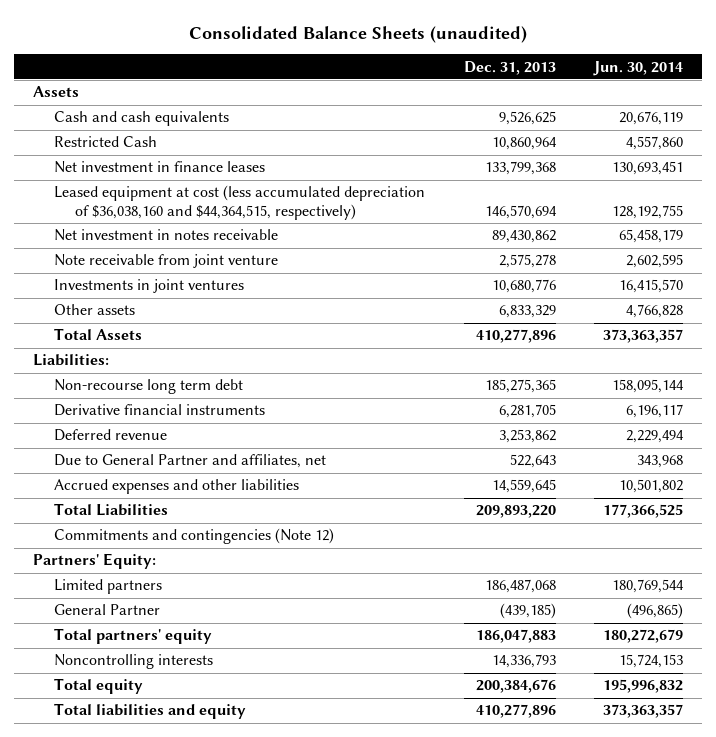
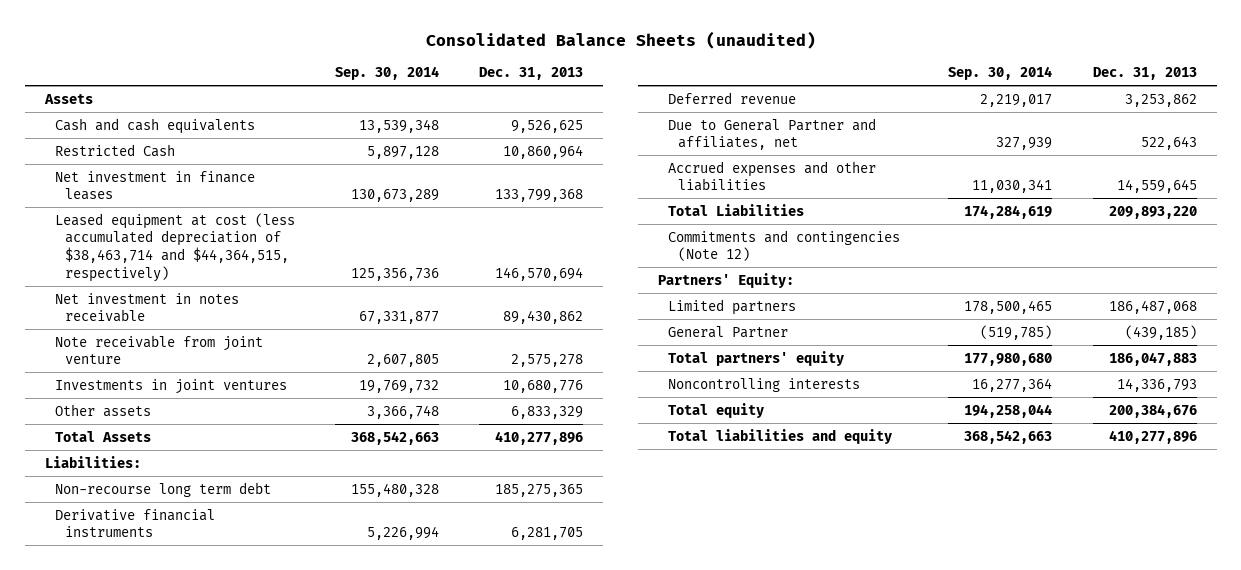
- | Dec. 31, 2013 | Jun. 30, 2014
+ | Sep. 30, 2014 | Dec. 31, 2013
- Leased equipment at cost (less accumulated depreciation of $36,038,160 and $44,364,515, respectively) | 146,570,694 | 128,192,755
+ Leased equipment at cost (less accumulated depreciation of $38,463,714 and $44,364,515, respectively) | 125,356,736 | 146,570,694

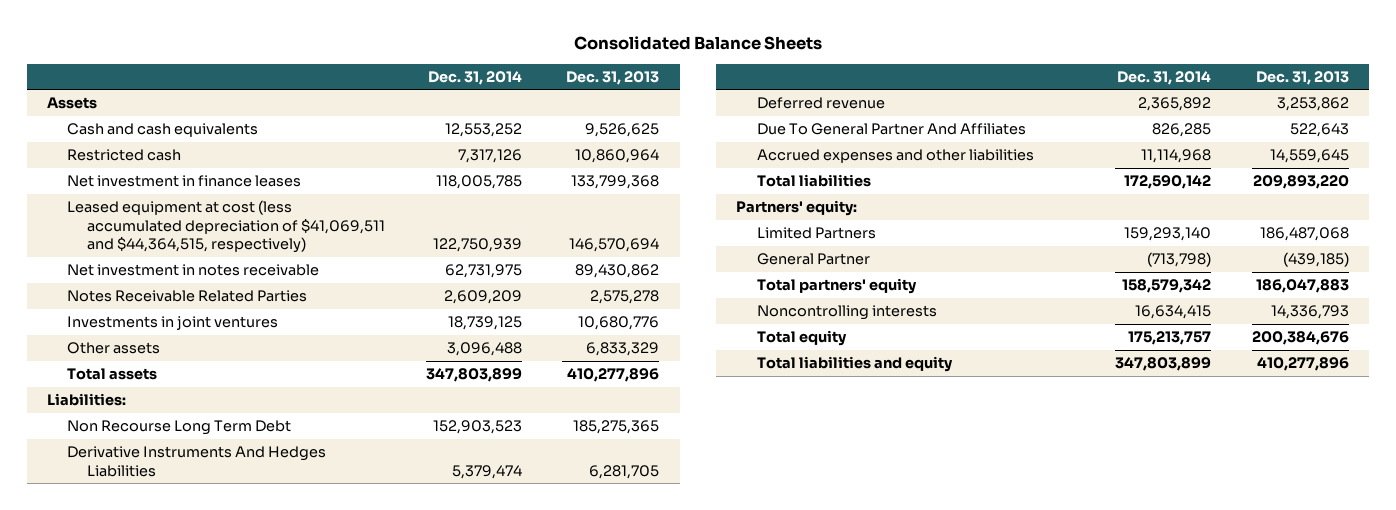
- Consolidated Balance Sheets (unaudited)
+ Consolidated Balance Sheets
- | Sep. 30, 2014 | Dec. 31, 2013
+ | Dec. 31, 2014 | Dec. 31, 2013
- Restricted Cash | 5,897,128 | 10,860,964
+ Restricted cash | 7,317,126 | 10,860,964
- Leased equipment at cost (less accumulated depreciation of $38,463,714 and $44,364,515, respectively) | 125,356,736 | 146,570,694
+ Leased equipment at cost (less accumulated depreciation of $41,069,511 and $44,364,515, respectively) | 122,750,939 | 146,570,694
- Note receivable from joint venture | 2,607,805 | 2,575,278
+ Notes Receivable Related Parties | 2,609,209 | 2,575,278
- Total Assets | 368,542,663 | 410,277,896
+ Total assets | 347,803,899 | 410,277,896
- Non-recourse long term debt | 155,480,328 | 185,275,365
- Derivative financial instruments | 5,226,994 | 6,281,705
+ Non Recourse Long Term Debt | 152,903,523 | 185,275,365
+ Derivative Instruments And Hedges Liabilities | 5,379,474 | 6,281,705
- Due to General Partner and affiliates, net | 327,939 | 522,643
+ Due To General Partner And Affiliates | 826,285 | 522,643
- Total Liabilities | 174,284,619 | 209,893,220
- Commitments and contingencies (Note 12)
- Partners' Equity:
- Limited partners | 178,500,465 | 186,487,068
+ Total liabilities | 172,590,142 | 209,893,220
+ Partners' equity:
+ Limited Partners | 159,293,140 | 186,487,068

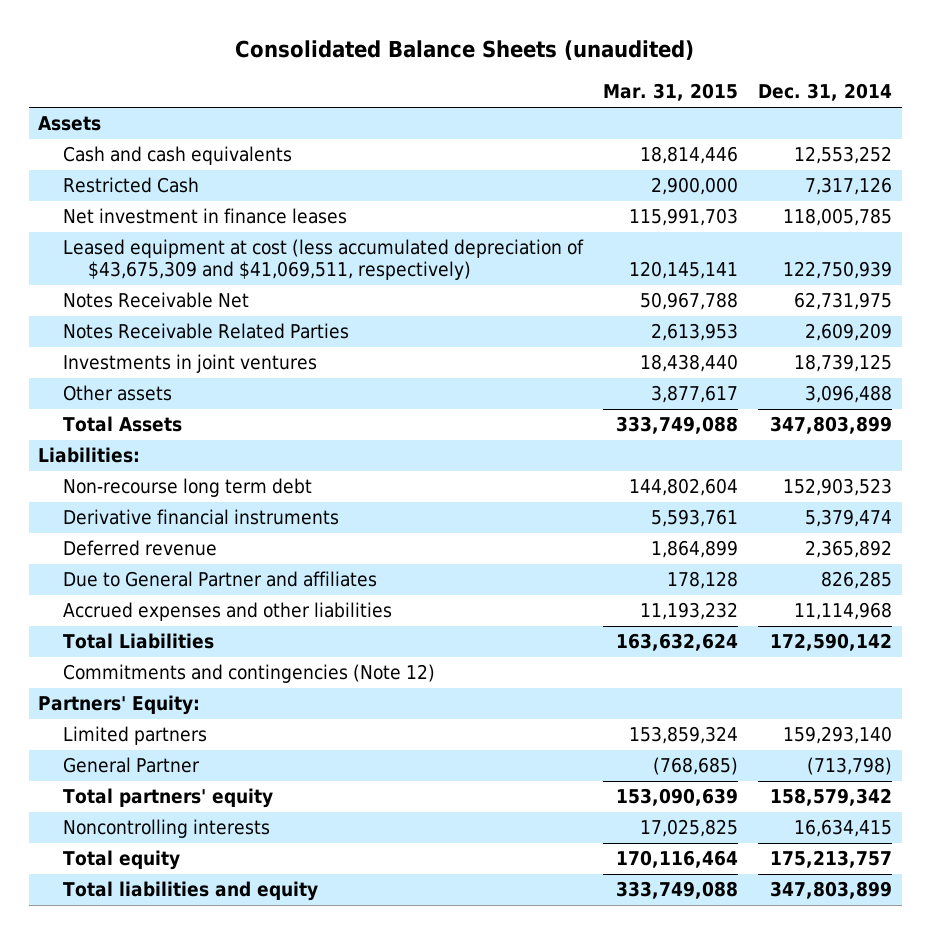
- Consolidated Balance Sheets
+ Consolidated Balance Sheets (unaudited)
- | Dec. 31, 2014 | Dec. 31, 2013
+ | Mar. 31, 2015 | Dec. 31, 2014
- Restricted cash | 7,317,126 | 10,860,964
+ Restricted Cash | 2,900,000 | 7,317,126
- Leased equipment at cost (less accumulated depreciation of $41,069,511 and $44,364,515, respectively) | 122,750,939 | 146,570,694
- Net investment in notes receivable | 62,731,975 | 89,430,862
+ Leased equipment at cost (less accumulated depreciation of $43,675,309 and $41,069,511, respectively) | 120,145,141 | 122,750,939
+ Notes Receivable Net | 50,967,788 | 62,731,975
- Total assets | 347,803,899 | 410,277,896
+ Total Assets | 333,749,088 | 347,803,899
- Non Recourse Long Term Debt | 152,903,523 | 185,275,365
- Derivative Instruments And Hedges Liabilities | 5,379,474 | 6,281,705
+ Non-recourse long term debt | 144,802,604 | 152,903,523
+ Derivative financial instruments | 5,593,761 | 5,379,474
- Due To General Partner And Affiliates | 826,285 | 522,643
+ Due to General Partner and affiliates | 178,128 | 826,285
- Total liabilities | 172,590,142 | 209,893,220
- Partners' equity:
- Limited Partners | 159,293,140 | 186,487,068
+ Total Liabilities | 163,632,624 | 172,590,142
+ Commitments and contingencies (Note 12)
+ Partners' Equity:
+ Limited partners | 153,859,324 | 159,293,140

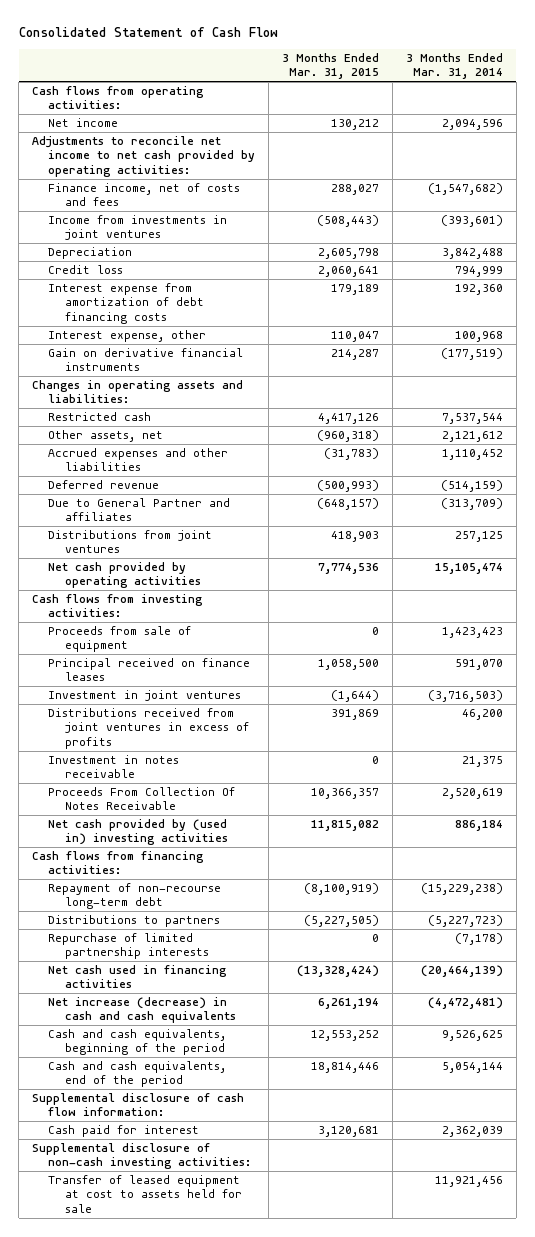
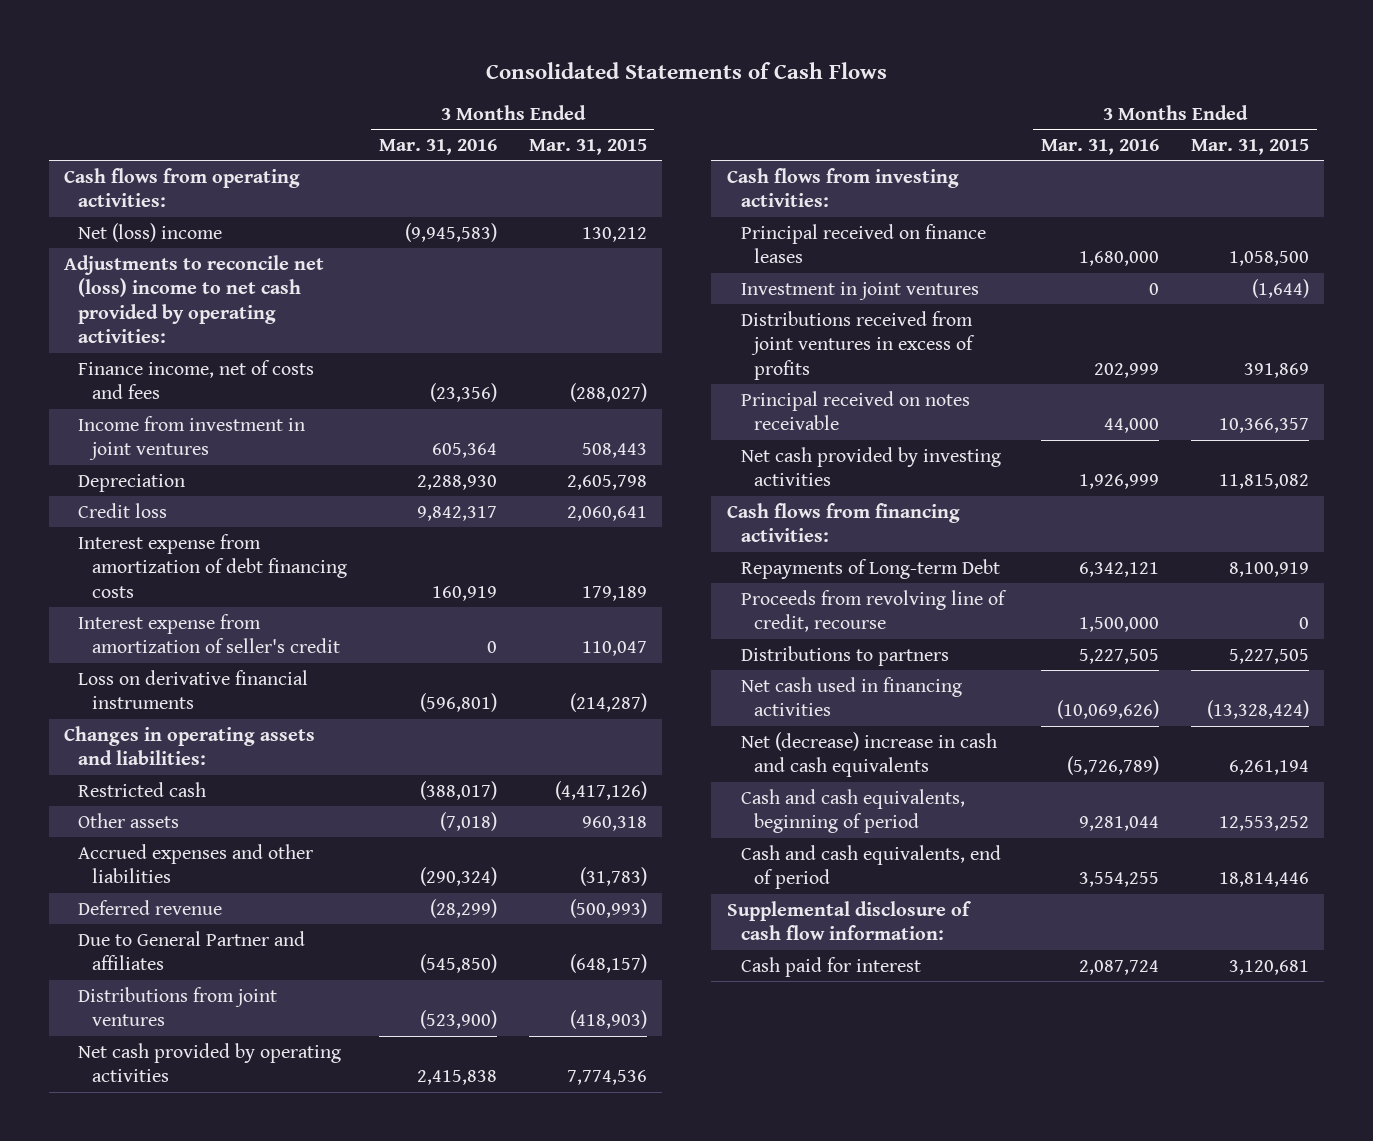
- Consolidated Statement of Cash Flow
+ Consolidated Statements of Cash Flows
- | 3 Months Ended Mar. 31, 2015 | 3 Months Ended Mar. 31, 2014
+ | 3 Months Ended Mar. 31, 2016 | 3 Months Ended Mar. 31, 2015
- Net income | 130,212 | 2,094,596
- Adjustments to reconcile net income to net cash provided by operating activities:
- Finance income, net of costs and fees | 288,027 | (1,547,682)
- Income from investments in joint ventures | (508,443) | (393,601)
+ Net (loss) income | (9,945,583) | 130,212
+ Adjustments to reconcile net (loss) income to net cash provided by operating activities:
+ Finance income, net of costs and fees | (23,356) | (288,027)
+ Income from investment in joint ventures | 605,364 | 508,443
- Interest expense, other | 110,047 | 100,968
- Gain on derivative financial instruments | 214,287 | (177,519)
+ Interest expense from amortization of seller's credit | 0 | 110,047
+ Loss on derivative financial instruments | (596,801) | (214,287)
- Restricted cash | 4,417,126 | 7,537,544
- Other assets, net | (960,318) | 2,121,612
+ Restricted cash | (388,017) | (4,417,126)
+ Other assets | (7,018) | 960,318
- Distributions from joint ventures | 418,903 | 257,125
+ Distributions from joint ventures | (523,900) | (418,903)
- Proceeds from sale of equipment | 0 | 1,423,423
- Investment in notes receivable | 0 | 21,375
- Proceeds From Collection Of Notes Receivable | 10,366,357 | 2,520,619
- Net cash provided by (used in) investing activities | 11,815,082 | 886,184
+ Principal received on notes receivable | 44,000 | 10,366,357
+ Net cash provided by investing activities | 1,926,999 | 11,815,082
- Repayment of non-recourse long-term debt | (8,100,919) | (15,229,238)
- Distributions to partners | (5,227,505) | (5,227,723)
- Repurchase of limited partnership interests | 0 | (7,178)
+ Repayments of Long-term Debt | 6,342,121 | 8,100,919
+ Proceeds from revolving line of credit, recourse | 1,500,000 | 0
+ Distributions to partners | 5,227,505 | 5,227,505
- Net increase (decrease) in cash and cash equivalents | 6,261,194 | (4,472,481)
- Cash and cash equivalents, beginning of the period | 12,553,252 | 9,526,625
- Cash and cash equivalents, end of the period | 18,814,446 | 5,054,144
+ Net (decrease) increase in cash and cash equivalents | (5,726,789) | 6,261,194
+ Cash and cash equivalents, beginning of period | 9,281,044 | 12,553,252
+ Cash and cash equivalents, end of period | 3,554,255 | 18,814,446
- Supplemental disclosure of non-cash investing activities:
- Transfer of leased equipment at cost to assets held for sale | | 11,921,456

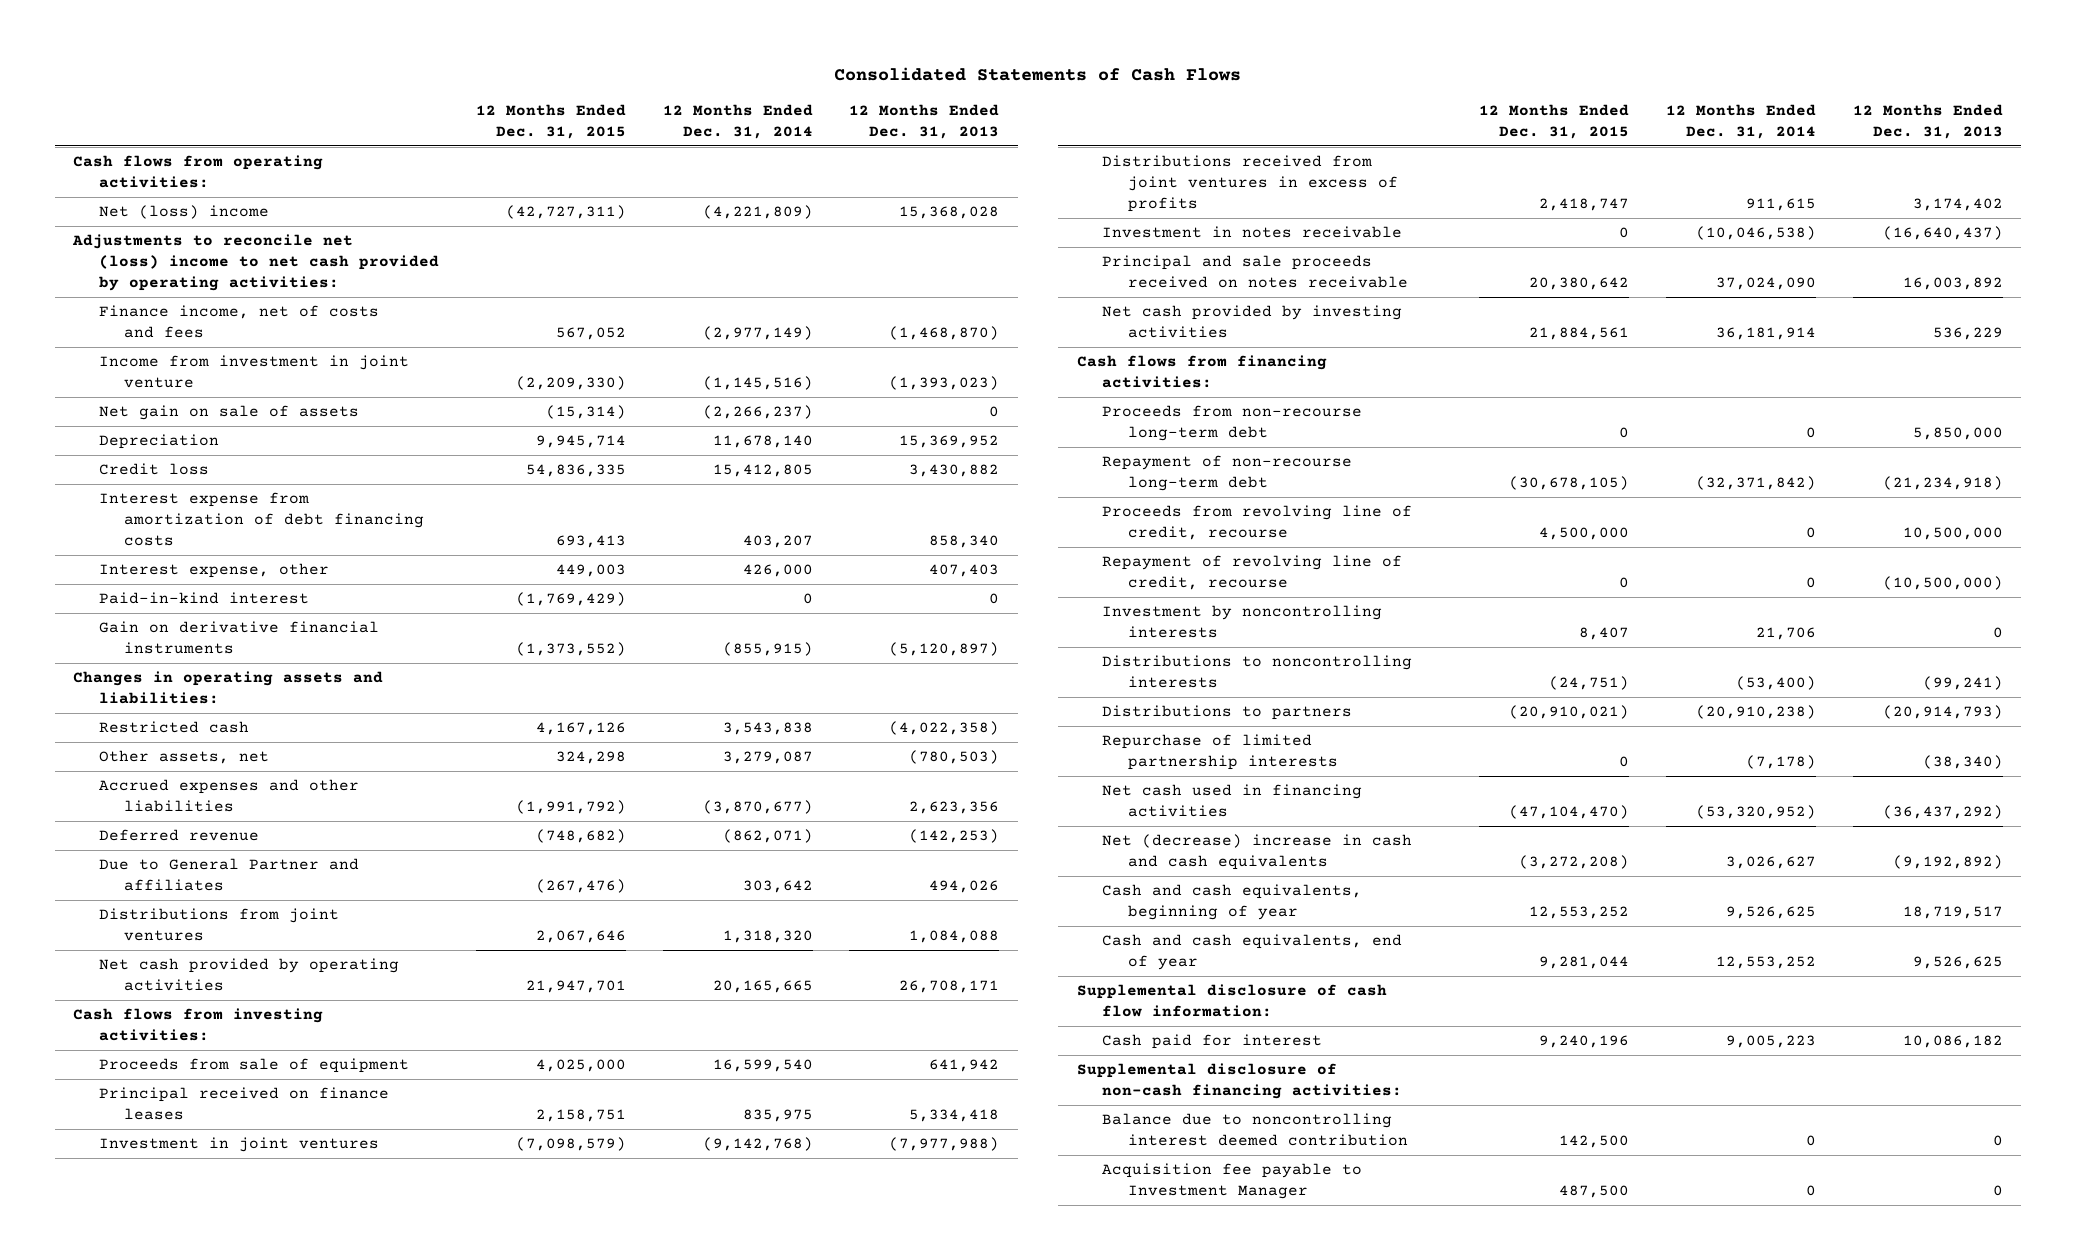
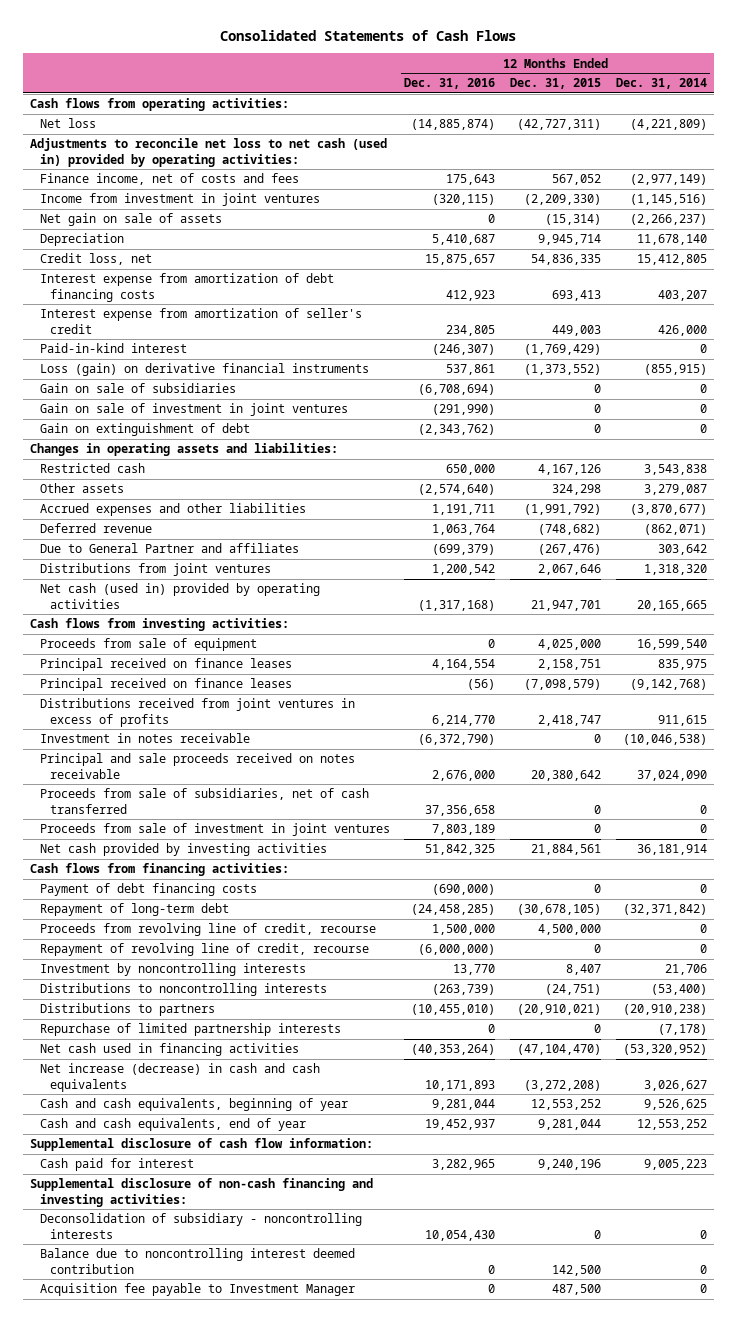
- | 12 Months Ended Dec. 31, 2015 | 12 Months Ended Dec. 31, 2014 | 12 Months Ended Dec. 31, 2013
+ | 12 Months Ended Dec. 31, 2016 | 12 Months Ended Dec. 31, 2015 | 12 Months Ended Dec. 31, 2014
- Net (loss) income | (42,727,311) | (4,221,809) | 15,368,028
- Adjustments to reconcile net (loss) income to net cash provided by operating activities:
+ Net loss | (14,885,874) | (42,727,311) | (4,221,809)
+ Adjustments to reconcile net loss to net cash (used in) provided by operating activities:
- Income from investment in joint venture | (2,209,330) | (1,145,516) | (1,393,023)
+ Income from investment in joint ventures | (320,115) | (2,209,330) | (1,145,516)
- Credit loss | 54,836,335 | 15,412,805 | 3,430,882
+ Credit loss, net | 15,875,657 | 54,836,335 | 15,412,805
- Interest expense, other | 449,003 | 426,000 | 407,403
+ Interest expense from amortization of seller's credit | 234,805 | 449,003 | 426,000
- Gain on derivative financial instruments | (1,373,552) | (855,915) | (5,120,897)
+ Loss (gain) on derivative financial instruments | 537,861 | (1,373,552) | (855,915)
+ Gain on sale of subsidiaries | (6,708,694) | 0 | 0
+ Gain on sale of investment in joint ventures | (291,990) | 0 | 0
+ Gain on extinguishment of debt | (2,343,762) | 0 | 0
- Other assets, net | 324,298 | 3,279,087 | (780,503)
+ Other assets | (2,574,640) | 324,298 | 3,279,087
- Net cash provided by operating activities | 21,947,701 | 20,165,665 | 26,708,171
+ Net cash (used in) provided by operating activities | (1,317,168) | 21,947,701 | 20,165,665
- Investment in joint ventures | (7,098,579) | (9,142,768) | (7,977,988)
+ Principal received on finance leases | (56) | (7,098,579) | (9,142,768)
+ Proceeds from sale of subsidiaries, net of cash transferred | 37,356,658 | 0 | 0
+ Proceeds from sale of investment in joint ventures | 7,803,189 | 0 | 0
- Proceeds from non-recourse long-term debt | 0 | 0 | 5,850,000
- Repayment of non-recourse long-term debt | (30,678,105) | (32,371,842) | (21,234,918)
+ Payment of debt financing costs | (690,000) | 0 | 0
+ Repayment of long-term debt | (24,458,285) | (30,678,105) | (32,371,842)
- Net (decrease) increase in cash and cash equivalents | (3,272,208) | 3,026,627 | (9,192,892)
+ Net increase (decrease) in cash and cash equivalents | 10,171,893 | (3,272,208) | 3,026,627
- Supplemental disclosure of non-cash financing activities:
+ Supplemental disclosure of non-cash financing and investing activities:
+ Deconsolidation of subsidiary - noncontrolling interests | 10,054,430 | 0 | 0

